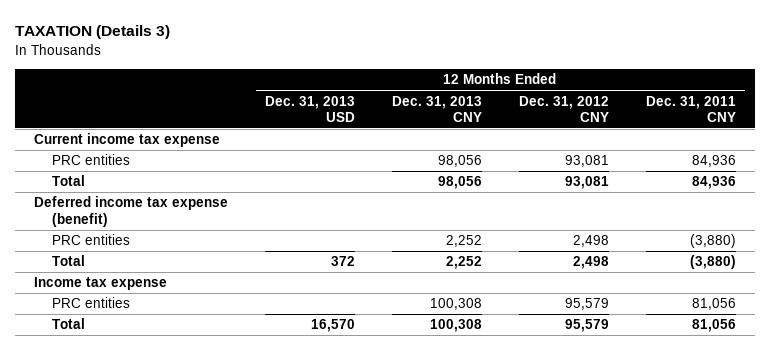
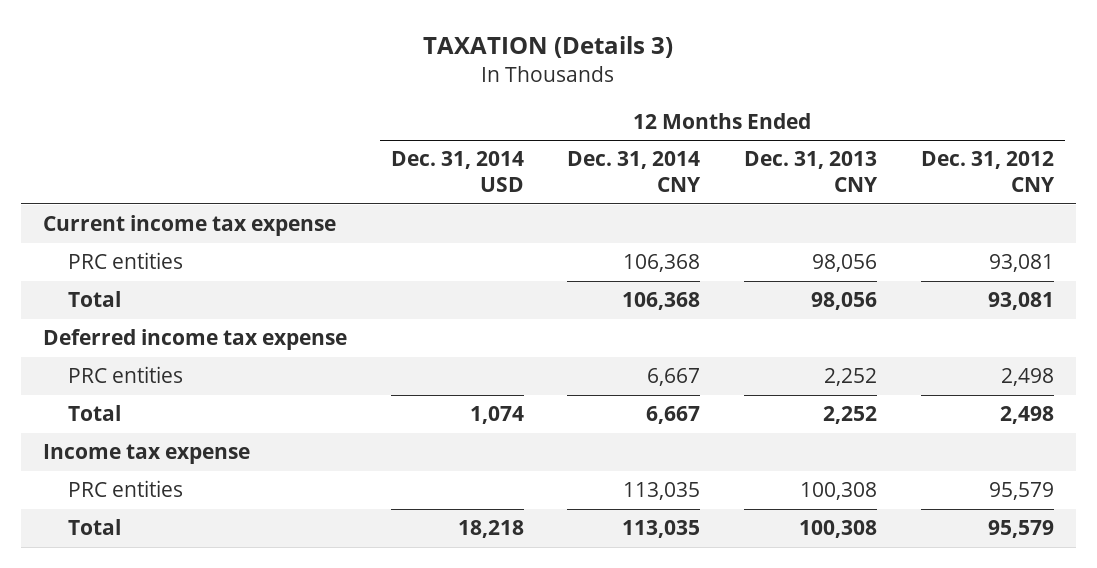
- | 12 Months Ended Dec. 31, 2013 USD | 12 Months Ended Dec. 31, 2013 CNY | 12 Months Ended Dec. 31, 2012 CNY | 12 Months Ended Dec. 31, 2011 CNY
+ | 12 Months Ended Dec. 31, 2014 USD | 12 Months Ended Dec. 31, 2014 CNY | 12 Months Ended Dec. 31, 2013 CNY | 12 Months Ended Dec. 31, 2012 CNY
- Deferred income tax expense (benefit)
+ Deferred income tax expense

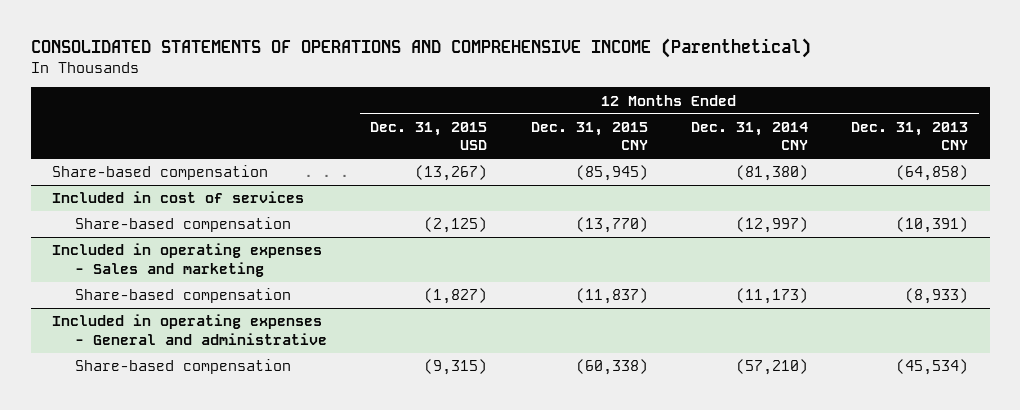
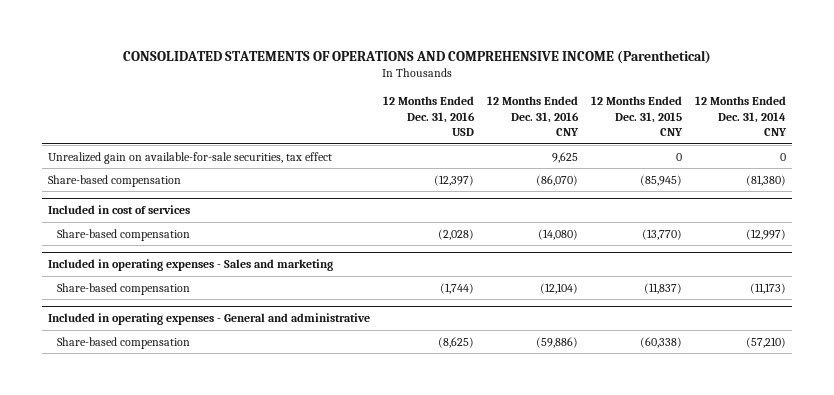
- | 12 Months Ended Dec. 31, 2015 USD | 12 Months Ended Dec. 31, 2015 CNY | 12 Months Ended Dec. 31, 2014 CNY | 12 Months Ended Dec. 31, 2013 CNY
+ | 12 Months Ended Dec. 31, 2016 USD | 12 Months Ended Dec. 31, 2016 CNY | 12 Months Ended Dec. 31, 2015 CNY | 12 Months Ended Dec. 31, 2014 CNY
+ Unrealized gain on available-for-sale securities, tax effect | | 9,625 | 0 | 0

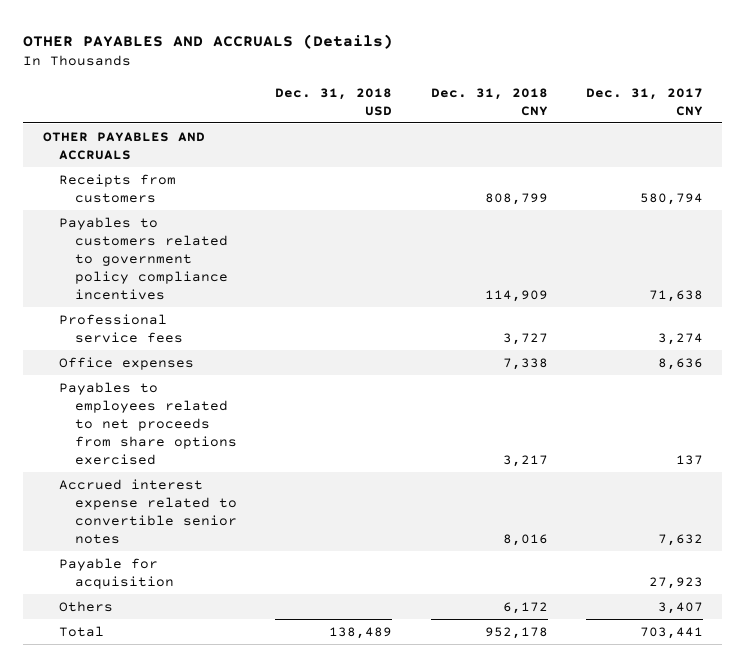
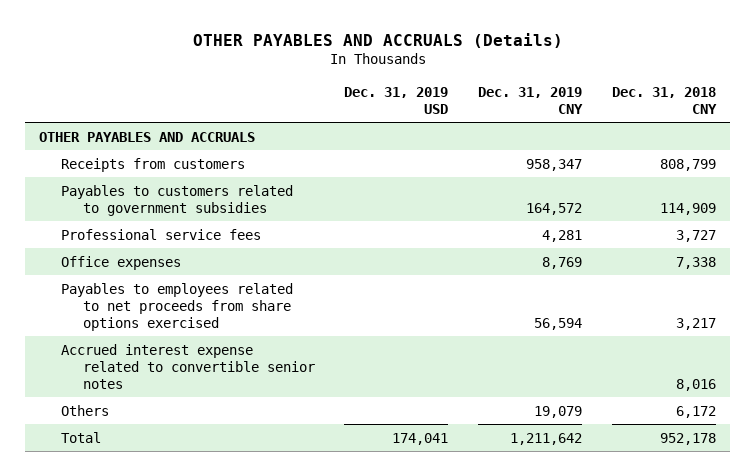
- | Dec. 31, 2018 USD | Dec. 31, 2018 CNY | Dec. 31, 2017 CNY
+ | Dec. 31, 2019 USD | Dec. 31, 2019 CNY | Dec. 31, 2018 CNY
- Payables to customers related to government policy compliance incentives | | 114,909 | 71,638
+ Payables to customers related to government subsidies | | 164,572 | 114,909
- Payable for acquisition | | | 27,923

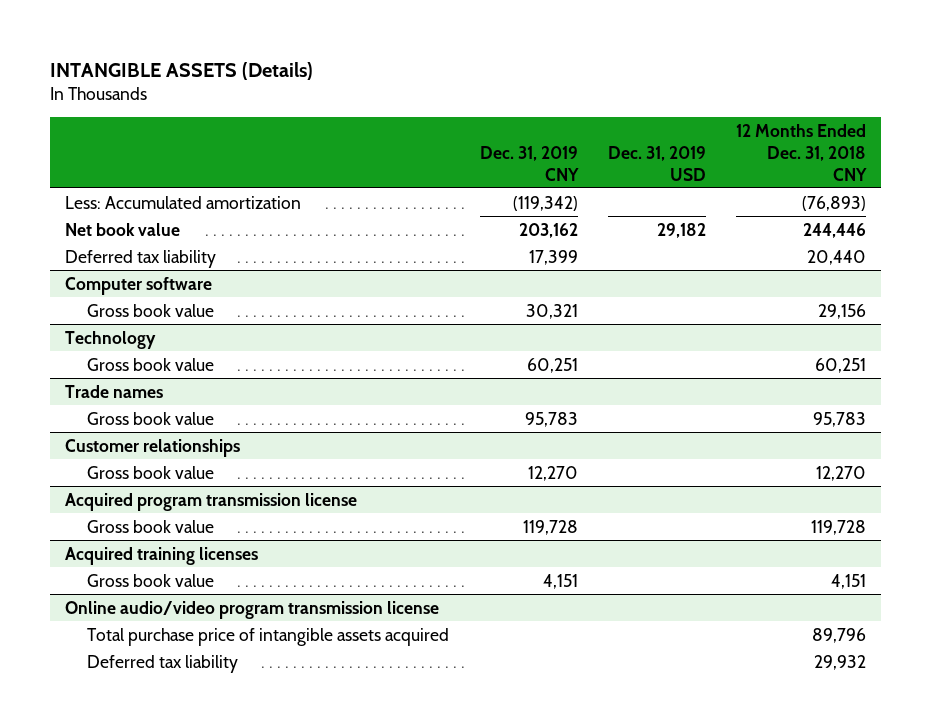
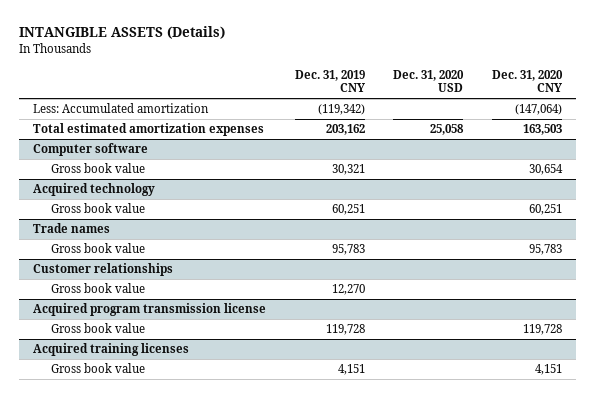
- | Dec. 31, 2019 CNY | Dec. 31, 2019 USD | 12 Months Ended Dec. 31, 2018 CNY
+ | Dec. 31, 2019 CNY | Dec. 31, 2020 USD | Dec. 31, 2020 CNY
- Net book value | 203,162 | 29,182 | 244,446
- Deferred tax liability | 17,399 | | 20,440
+ Total estimated amortization expenses | 203,162 | 25,058 | 163,503
- Technology
+ Acquired technology
- Online audio/video program transmission license
- Total purchase price of intangible assets acquired | | | 89,796
- Deferred tax liability | | | 29,932

